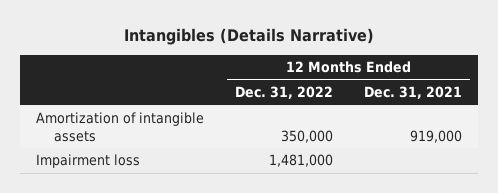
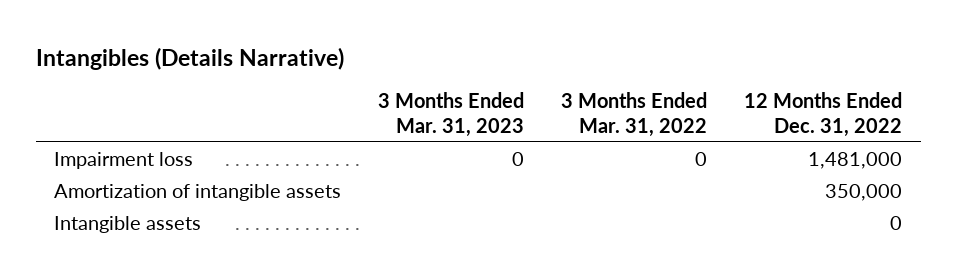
- | 12 Months Ended Dec. 31, 2022 | 12 Months Ended Dec. 31, 2021
+ | 3 Months Ended Mar. 31, 2023 | 3 Months Ended Mar. 31, 2022 | 12 Months Ended Dec. 31, 2022
moved down: Amortization of intangible assets | | | 350,000
+ Intangible assets | | | 0

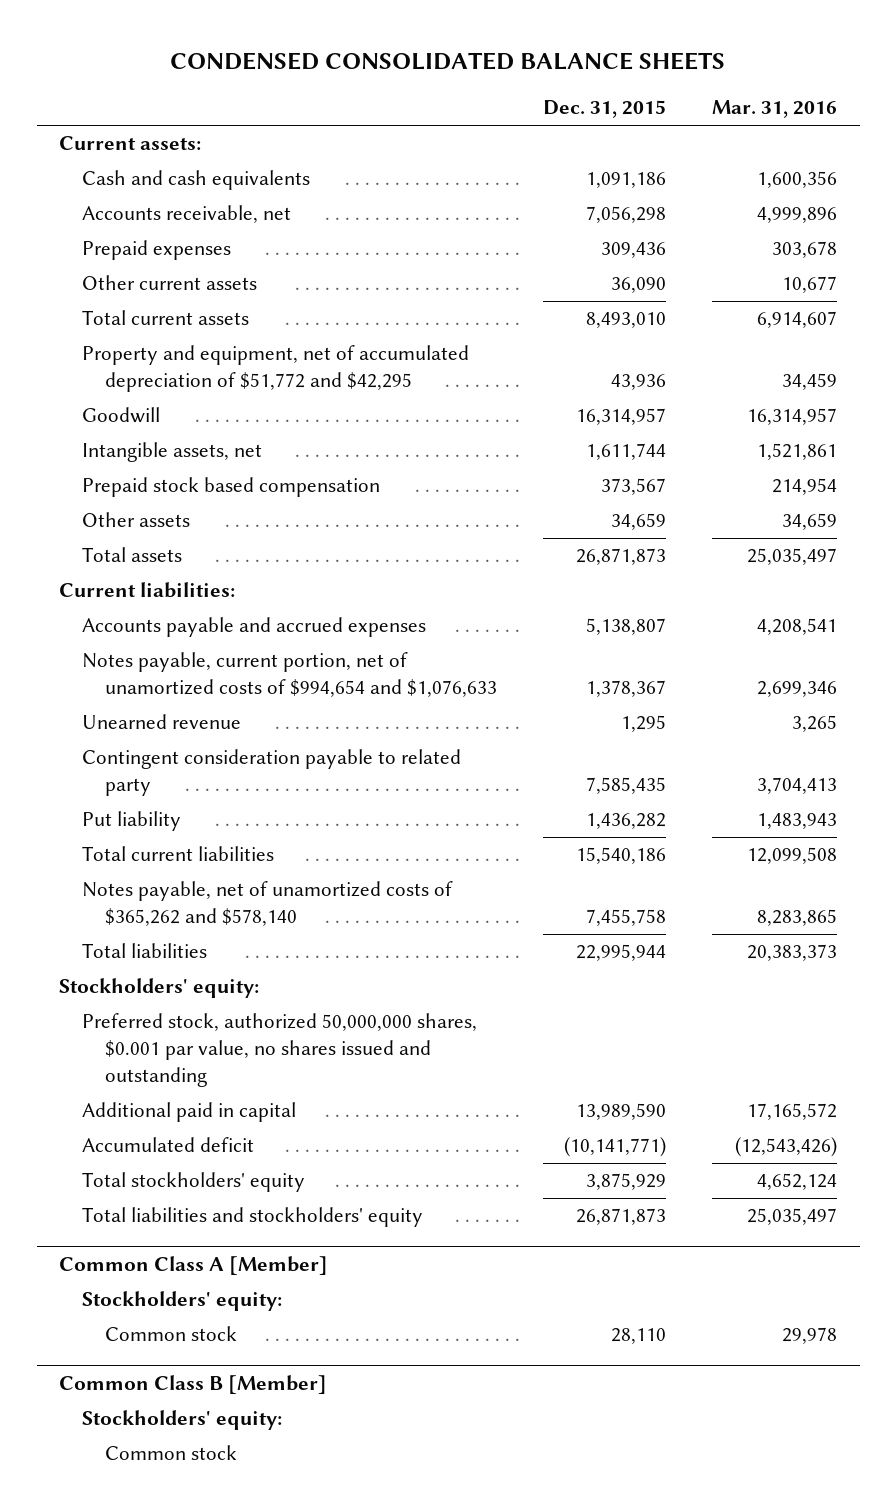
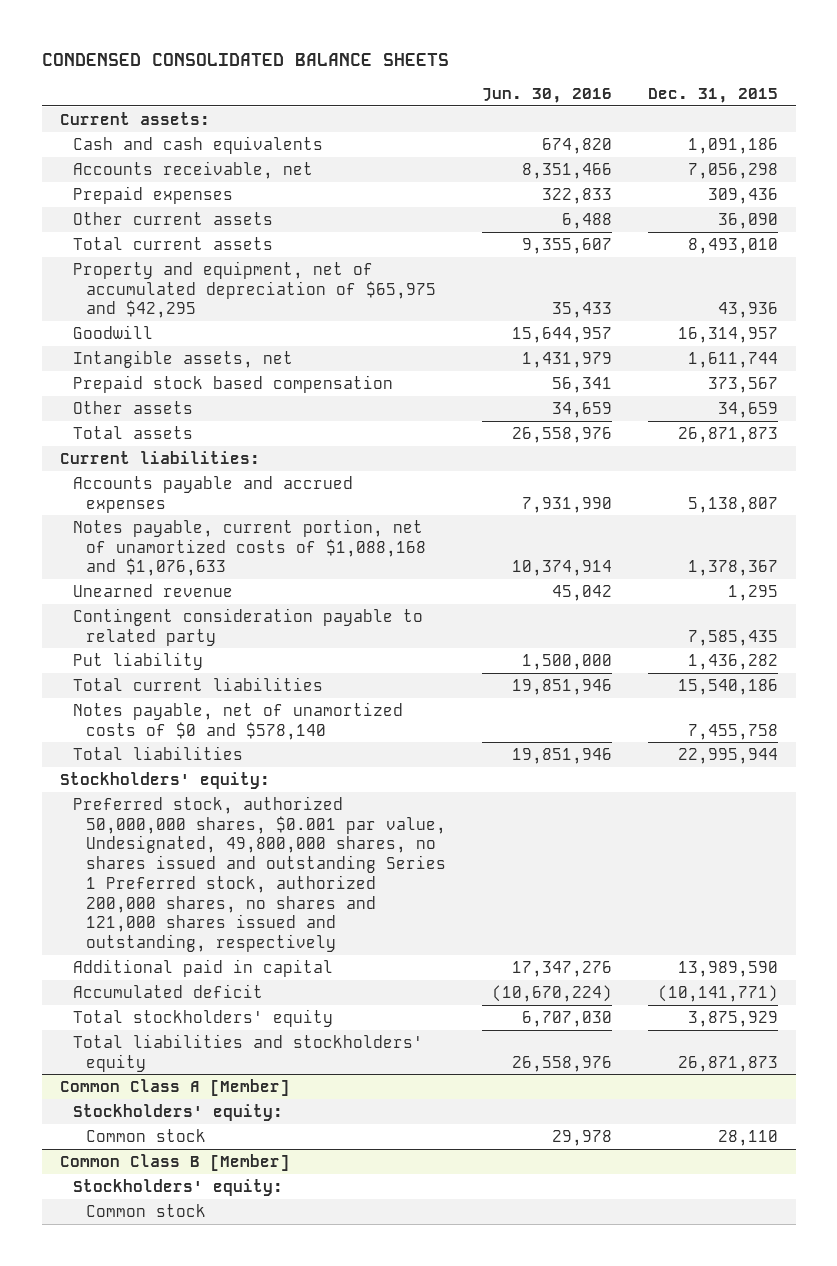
- | Dec. 31, 2015 | Mar. 31, 2016
+ | Jun. 30, 2016 | Dec. 31, 2015
- Property and equipment, net of accumulated depreciation of $51,772 and $42,295 | 43,936 | 34,459
+ Property and equipment, net of accumulated depreciation of $65,975 and $42,295 | 35,433 | 43,936
- Notes payable, current portion, net of unamortized costs of $994,654 and $1,076,633 | 1,378,367 | 2,699,346
+ Notes payable, current portion, net of unamortized costs of $1,088,168 and $1,076,633 | 10,374,914 | 1,378,367
- Notes payable, net of unamortized costs of $365,262 and $578,140 | 7,455,758 | 8,283,865
+ Notes payable, net of unamortized costs of $0 and $578,140 | | 7,455,758
- Preferred stock, authorized 50,000,000 shares, $0.001 par value, no shares issued and outstanding
+ Preferred stock, authorized 50,000,000 shares, $0.001 par value, Undesignated, 49,800,000 shares, no shares issued and outstanding Series 1 Preferred stock, authorized 200,000 shares, no shares and 121,000 shares issued and outstanding, respectively

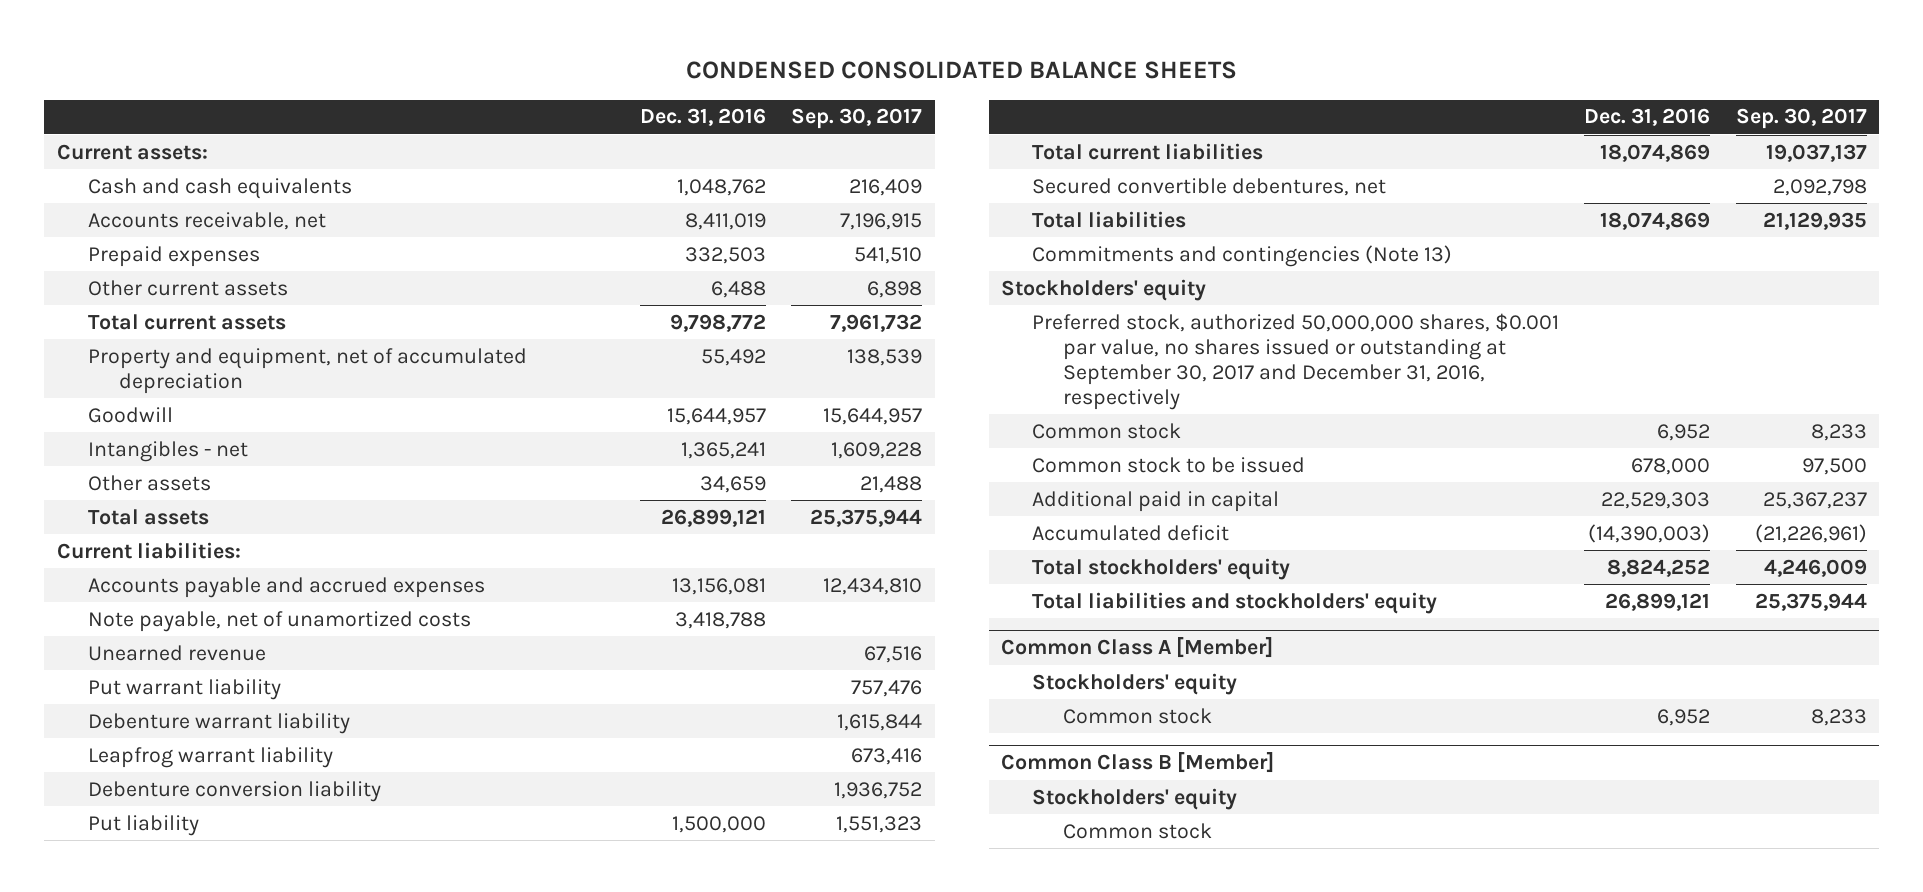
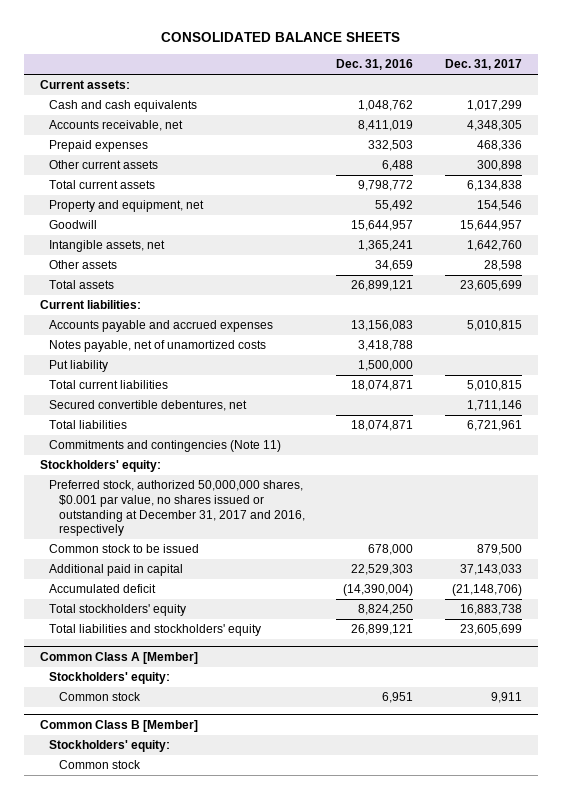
- CONDENSED CONSOLIDATED BALANCE SHEETS
+ CONSOLIDATED BALANCE SHEETS
- | Dec. 31, 2016 | Sep. 30, 2017
+ | Dec. 31, 2016 | Dec. 31, 2017
- Property and equipment, net of accumulated depreciation | 55,492 | 138,539
+ Property and equipment, net | 55,492 | 154,546
- Intangibles - net | 1,365,241 | 1,609,228
+ Intangible assets, net | 1,365,241 | 1,642,760
- Accounts payable and accrued expenses | 13,156,081 | 12,434,810
- Note payable, net of unamortized costs | 3,418,788 |
- Unearned revenue | | 67,516
- Put warrant liability | | 757,476
- Debenture warrant liability | | 1,615,844
- Leapfrog warrant liability | | 673,416
- Debenture conversion liability | | 1,936,752
+ Accounts payable and accrued expenses | 13,156,083 | 5,010,815
+ Notes payable, net of unamortized costs | 3,418,788 |
- Total current liabilities | 18,074,869 | 19,037,137
+ Total current liabilities | 18,074,871 | 5,010,815
- Total liabilities | 18,074,869 | 21,129,935
- Commitments and contingencies (Note 13)
- Stockholders' equity
- Preferred stock, authorized 50,000,000 shares, $0.001 par value, no shares issued or outstanding at September 30, 2017 and December 31, 2016, respectively
- Common stock | 6,952 | 8,233
+ Total liabilities | 18,074,871 | 6,721,961
+ Commitments and contingencies (Note 11)
+ Stockholders' equity:
+ Preferred stock, authorized 50,000,000 shares, $0.001 par value, no shares issued or outstanding at December 31, 2017 and 2016, respectively
- Accumulated deficit | (14,390,003) | (21,226,961)
- Total stockholders' equity | 8,824,252 | 4,246,009
+ Accumulated deficit | (14,390,004) | (21,148,706)
+ Total stockholders' equity | 8,824,250 | 16,883,738
@ Common Class A [Member]
- Stockholders' equity
- Common stock | 6,952 | 8,233
+ Stockholders' equity:
+ Common stock | 6,951 | 9,911
@ Common Class B [Member]
- Stockholders' equity
+ Stockholders' equity:

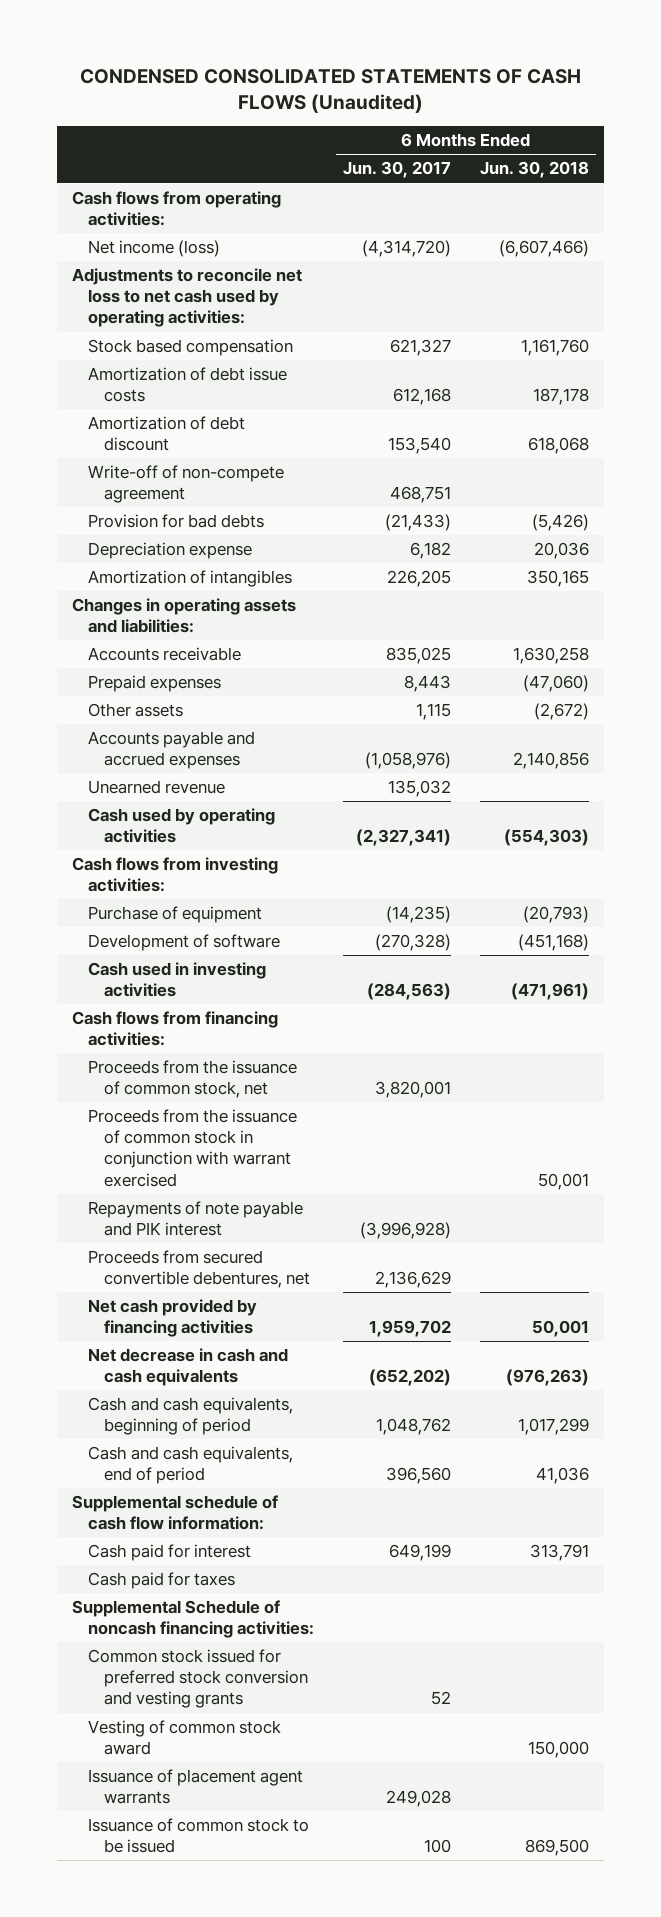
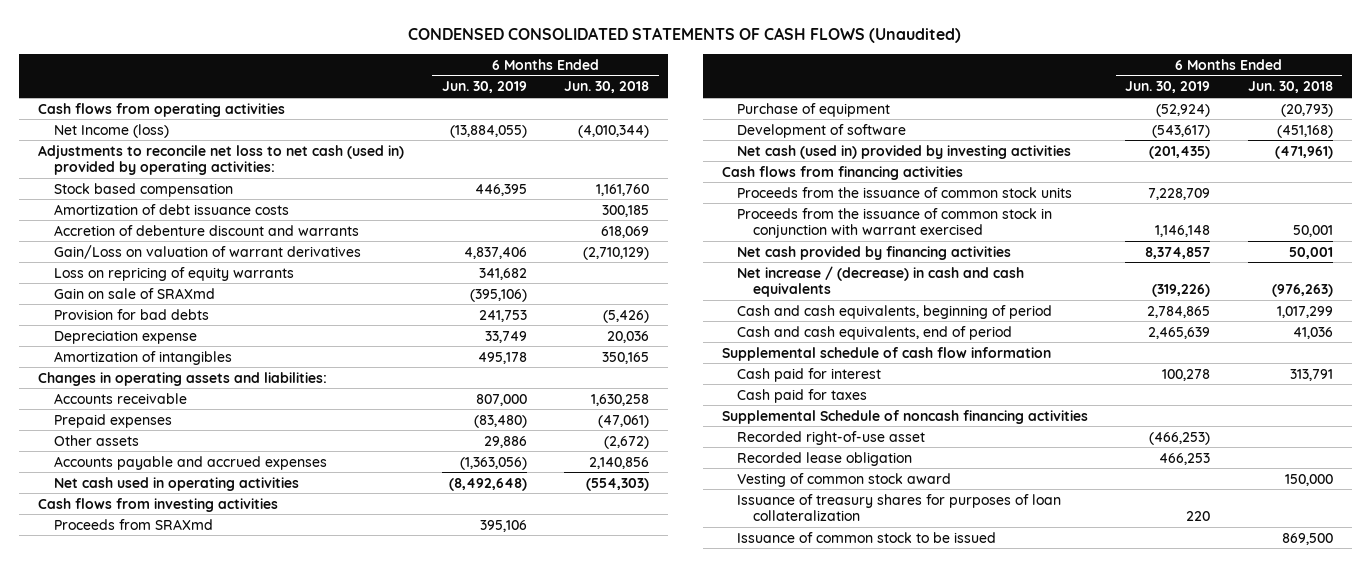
- | 6 Months Ended Jun. 30, 2017 | 6 Months Ended Jun. 30, 2018
+ | 6 Months Ended Jun. 30, 2019 | 6 Months Ended Jun. 30, 2018
- Cash flows from operating activities:
- Net income (loss) | (4,314,720) | (6,607,466)
- Adjustments to reconcile net loss to net cash used by operating activities:
+ Cash flows from operating activities
+ Net Income (loss) | (13,884,055) | (4,010,344)
+ Adjustments to reconcile net loss to net cash (used in) provided by operating activities:
- Amortization of debt issue costs | 612,168 | 187,178
- Amortization of debt discount | 153,540 | 618,068
- Write-off of non-compete agreement | 468,751 |
+ Amortization of debt issuance costs | | 300,185
+ Accretion of debenture discount and warrants | | 618,069
+ Gain/Loss on valuation of warrant derivatives | 4,837,406 | (2,710,129)
+ Loss on repricing of equity warrants | 341,682 |
+ Gain on sale of SRAXmd | (395,106) |
- Prepaid expenses | 8,443 | (47,060)
+ Prepaid expenses | (83,480) | (47,061)
- Unearned revenue | 135,032 |
- Cash used by operating activities | (2,327,341) | (554,303)
- Cash flows from investing activities:
+ Net cash used in operating activities | (8,492,648) | (554,303)
+ Cash flows from investing activities
+ Proceeds from SRAXmd | 395,106 |
- Cash used in investing activities | (284,563) | (471,961)
- Cash flows from financing activities:
- Proceeds from the issuance of common stock, net | 3,820,001 |
+ Net cash (used in) provided by investing activities | (201,435) | (471,961)
+ Cash flows from financing activities
+ Proceeds from the issuance of common stock units | 7,228,709 |
- Repayments of note payable and PIK interest | (3,996,928) |
- Proceeds from secured convertible debentures, net | 2,136,629 |
- Net decrease in cash and cash equivalents | (652,202) | (976,263)
+ Net increase / (decrease) in cash and cash equivalents | (319,226) | (976,263)
- Supplemental schedule of cash flow information:
+ Supplemental schedule of cash flow information
- Supplemental Schedule of noncash financing activities:
- Common stock issued for preferred stock conversion and vesting grants | 52 |
+ Supplemental Schedule of noncash financing activities
+ Recorded right-of-use asset | (466,253) |
+ Recorded lease obligation | 466,253 |
- Issuance of placement agent warrants | 249,028 |
+ Issuance of treasury shares for purposes of loan collateralization | 220 |

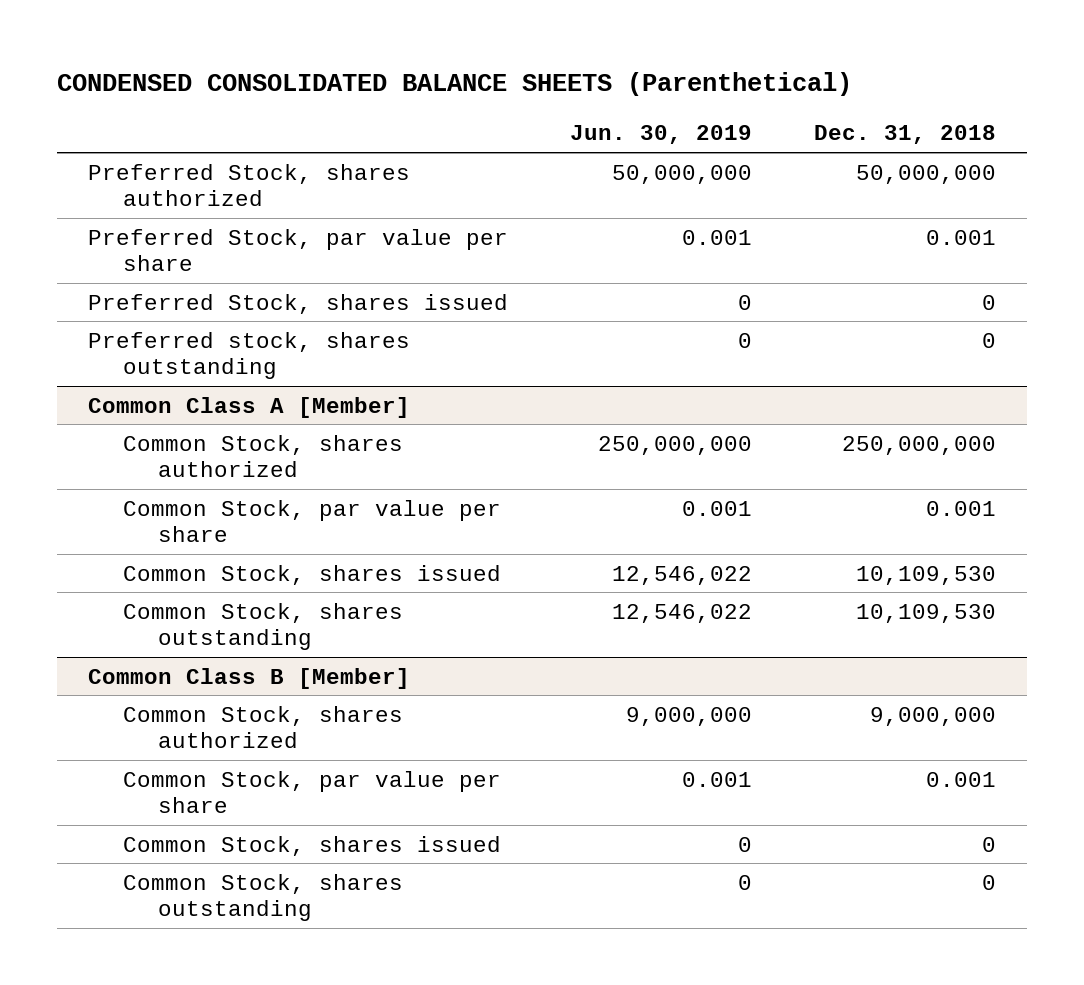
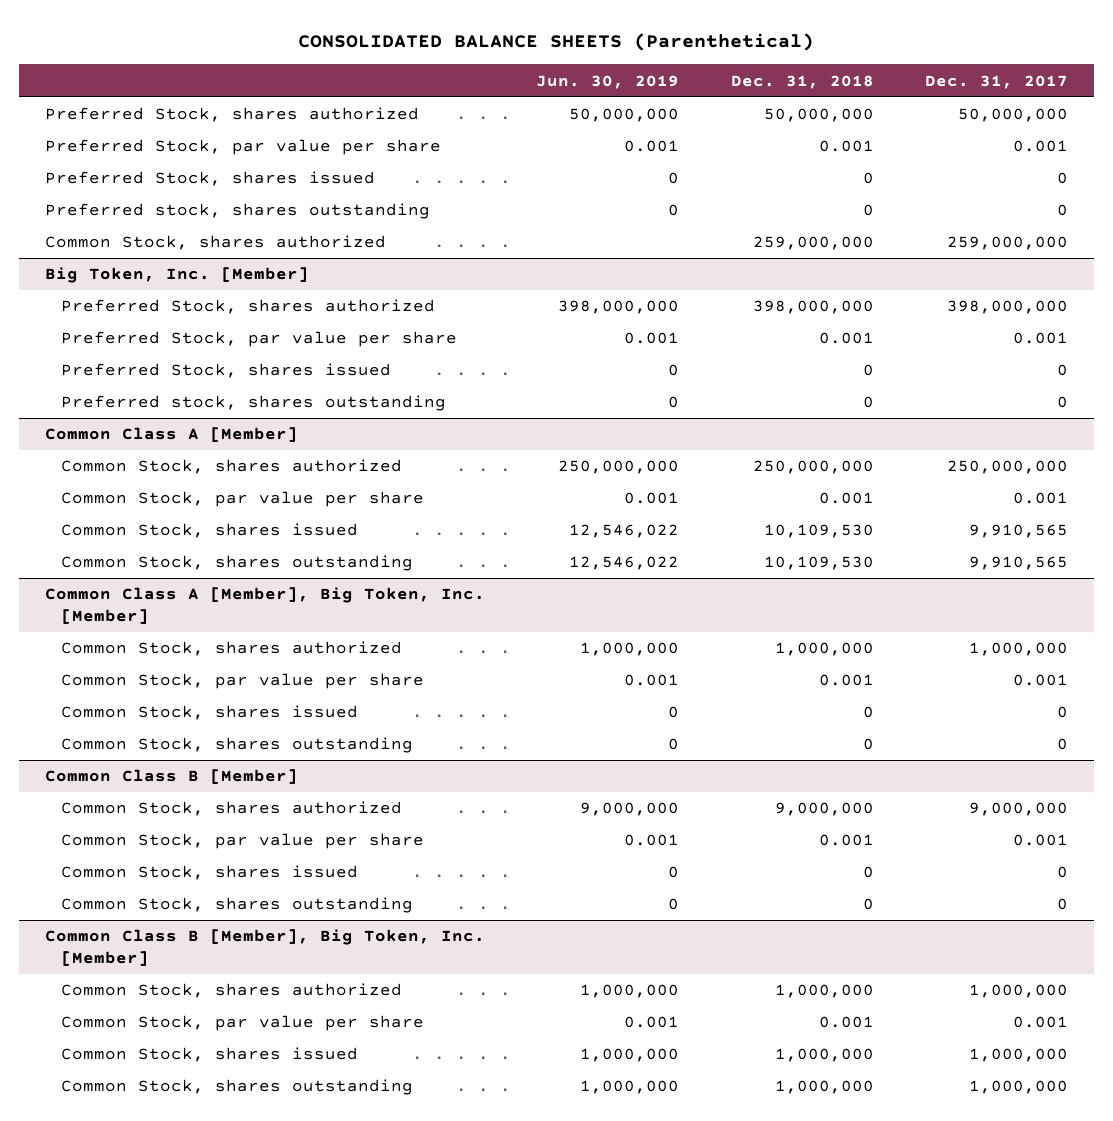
- CONDENSED CONSOLIDATED BALANCE SHEETS (Parenthetical)
+ CONSOLIDATED BALANCE SHEETS (Parenthetical)
- | Jun. 30, 2019 | Dec. 31, 2018
+ | Jun. 30, 2019 | Dec. 31, 2018 | Dec. 31, 2017
+ Common Stock, shares authorized | | 259,000,000 | 259,000,000
+ Big Token, Inc. [Member]
+ Preferred Stock, shares authorized | 398,000,000 | 398,000,000 | 398,000,000
+ Preferred Stock, par value per share | 0.001 | 0.001 | 0.001
+ Preferred Stock, shares issued | 0 | 0 | 0
+ Preferred stock, shares outstanding | 0 | 0 | 0
+ Common Class A [Member], Big Token, Inc. [Member]
+ Common Stock, shares authorized | 1,000,000 | 1,000,000 | 1,000,000
+ Common Stock, par value per share | 0.001 | 0.001 | 0.001
+ Common Stock, shares issued | 0 | 0 | 0
+ Common Stock, shares outstanding | 0 | 0 | 0
+ Common Class B [Member], Big Token, Inc. [Member]
+ Common Stock, shares authorized | 1,000,000 | 1,000,000 | 1,000,000
+ Common Stock, par value per share | 0.001 | 0.001 | 0.001
+ Common Stock, shares issued | 1,000,000 | 1,000,000 | 1,000,000
+ Common Stock, shares outstanding | 1,000,000 | 1,000,000 | 1,000,000

